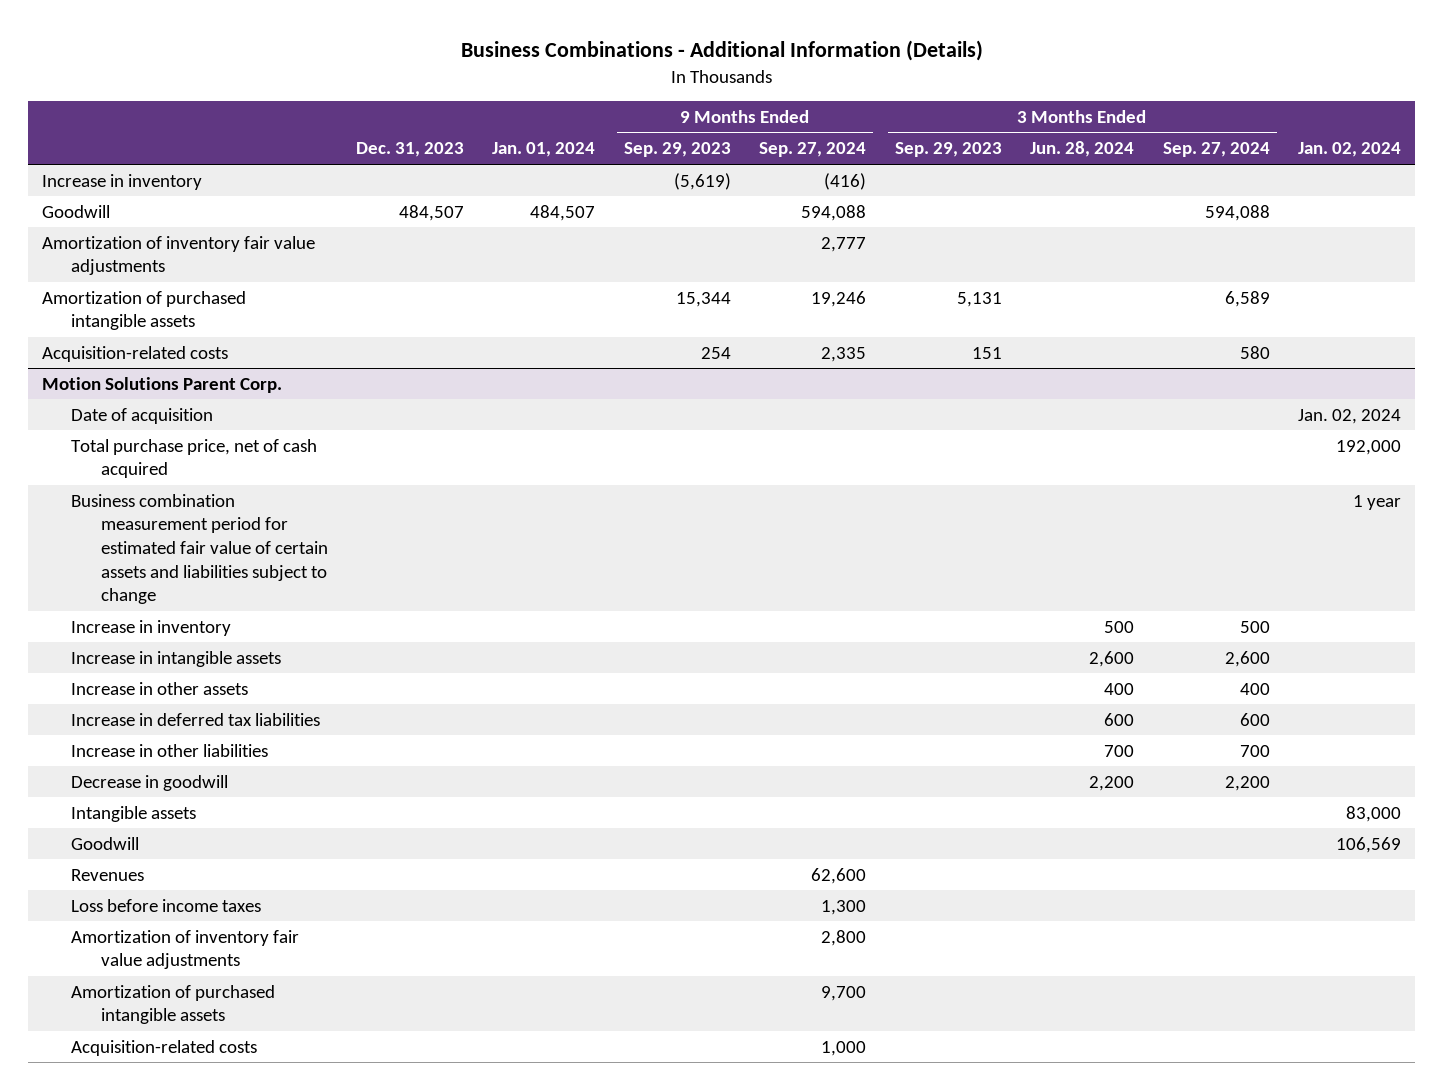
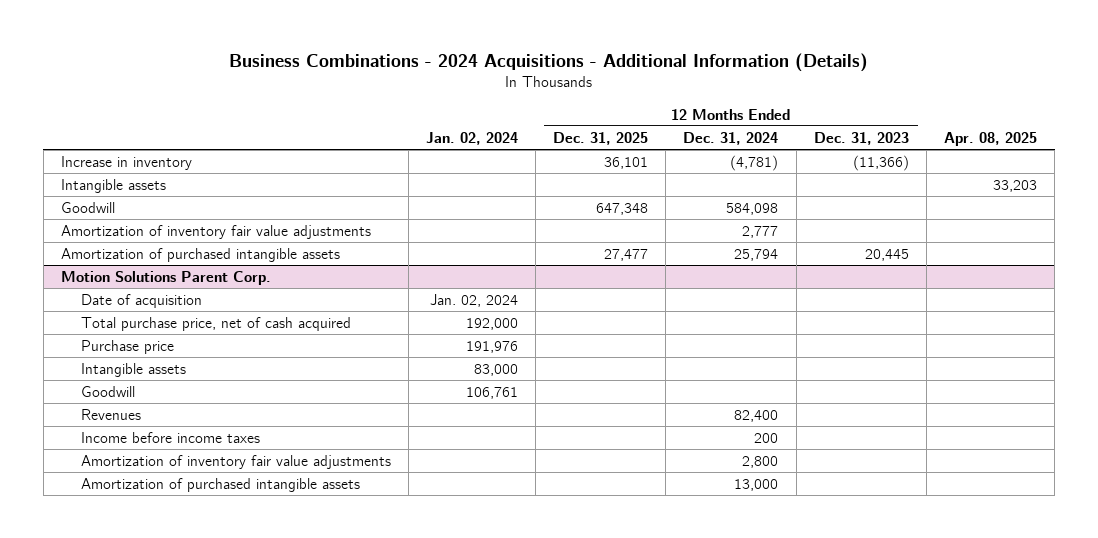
- Business Combinations - Additional Information (Details)
+ Business Combinations - 2024 Acquisitions - Additional Information (Details)
- | Dec. 31, 2023 | Jan. 01, 2024 | 9 Months Ended Sep. 29, 2023 | 9 Months Ended Sep. 27, 2024 | 3 Months Ended Sep. 29, 2023 | 3 Months Ended Jun. 28, 2024 | 3 Months Ended Sep. 27, 2024 | Jan. 02, 2024
+ | Jan. 02, 2024 | 12 Months Ended Dec. 31, 2025 | 12 Months Ended Dec. 31, 2024 | 12 Months Ended Dec. 31, 2023 | Apr. 08, 2025
+ Intangible assets | | | | | 33,203
- Acquisition-related costs | | | 254 | 2,335 | 151 | | 580 |
@ Motion Solutions Parent Corp.
- Business combination measurement period for estimated fair value of certain assets and liabilities subject to change | | | | | | | | 1 year
- Increase in inventory | | | | | | 500 | 500 |
- Increase in intangible assets | | | | | | 2,600 | 2,600 |
- Increase in other assets | | | | | | 400 | 400 |
- Increase in deferred tax liabilities | | | | | | 600 | 600 |
- Increase in other liabilities | | | | | | 700 | 700 |
- Decrease in goodwill | | | | | | 2,200 | 2,200 |
+ Purchase price | 191,976 | | | |
- Goodwill | | | | | | | | 106,569
+ Goodwill | 106,761 | | | |
- Loss before income taxes | | | | 1,300 | | | |
+ Income before income taxes | | | 200 | |
- Acquisition-related costs | | | | 1,000 | | | |

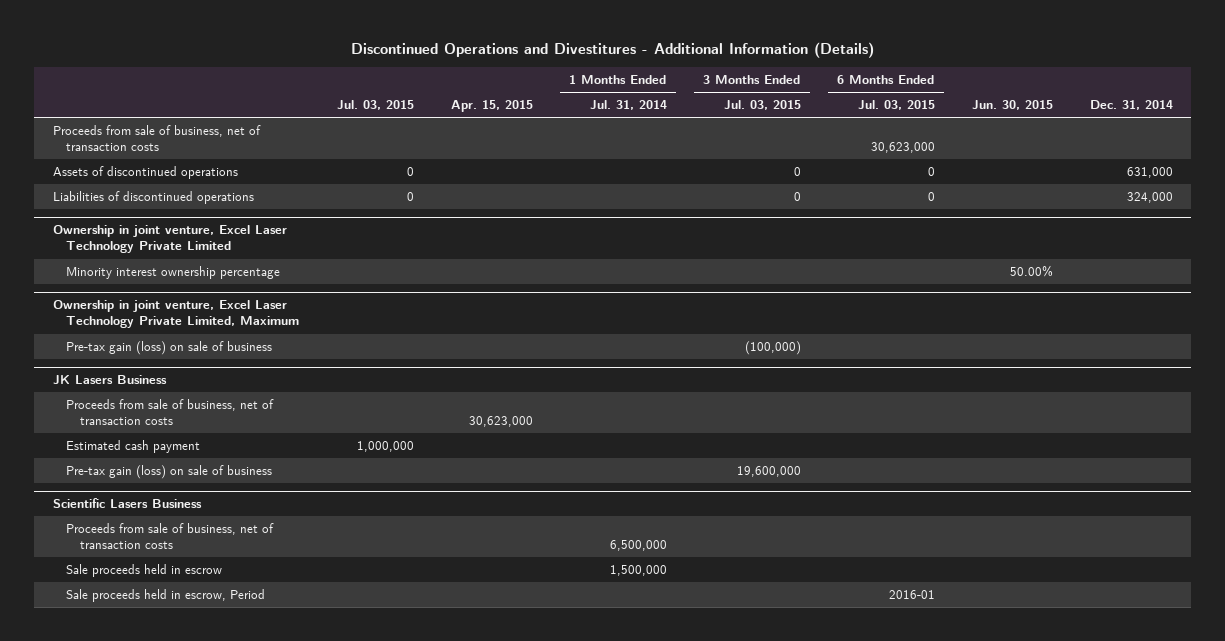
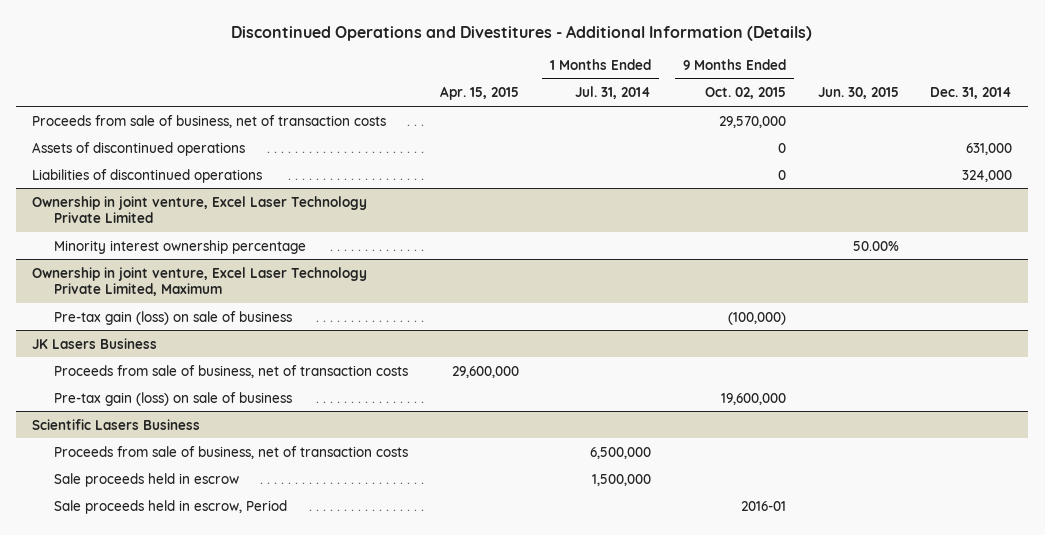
- | Jul. 03, 2015 | Apr. 15, 2015 | 1 Months Ended Jul. 31, 2014 | 3 Months Ended Jul. 03, 2015 | 6 Months Ended Jul. 03, 2015 | Jun. 30, 2015 | Dec. 31, 2014
+ | Apr. 15, 2015 | 1 Months Ended Jul. 31, 2014 | 9 Months Ended Oct. 02, 2015 | Jun. 30, 2015 | Dec. 31, 2014
@ JK Lasers Business
- Proceeds from sale of business, net of transaction costs | | 30,623,000 | | | | |
- Estimated cash payment | 1,000,000 | | | | | |
+ Proceeds from sale of business, net of transaction costs | 29,600,000 | | | |

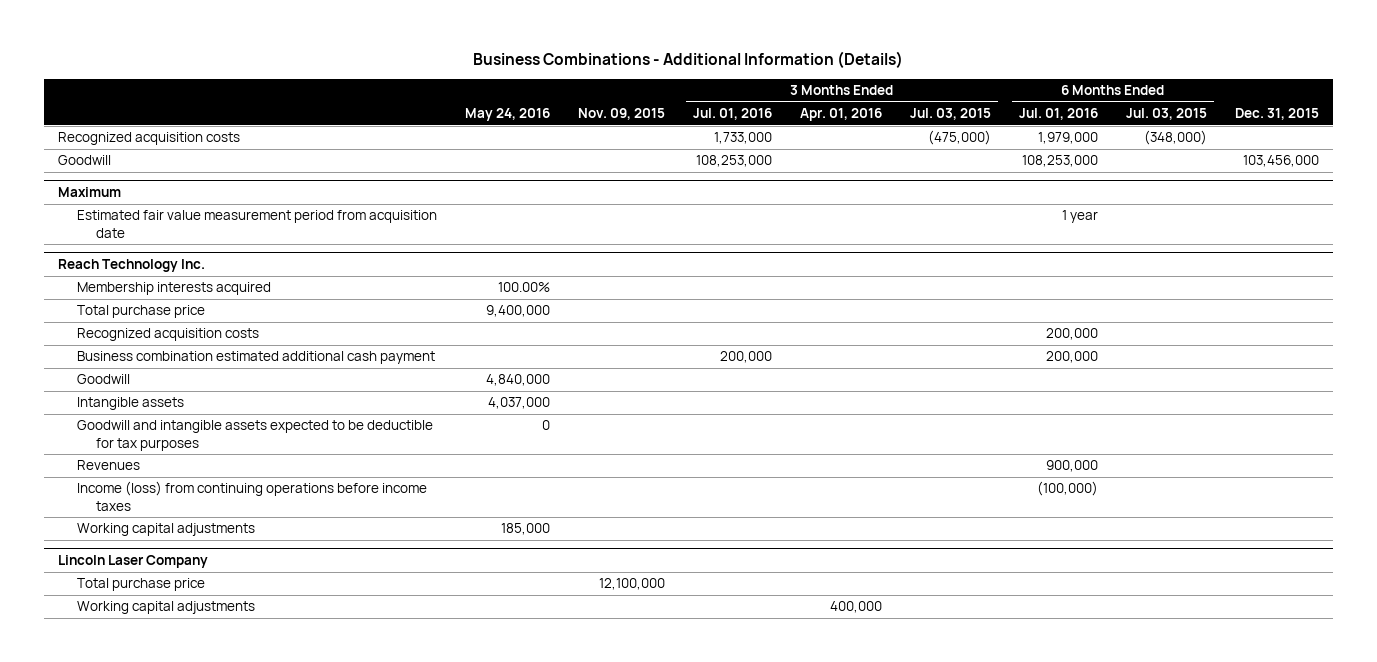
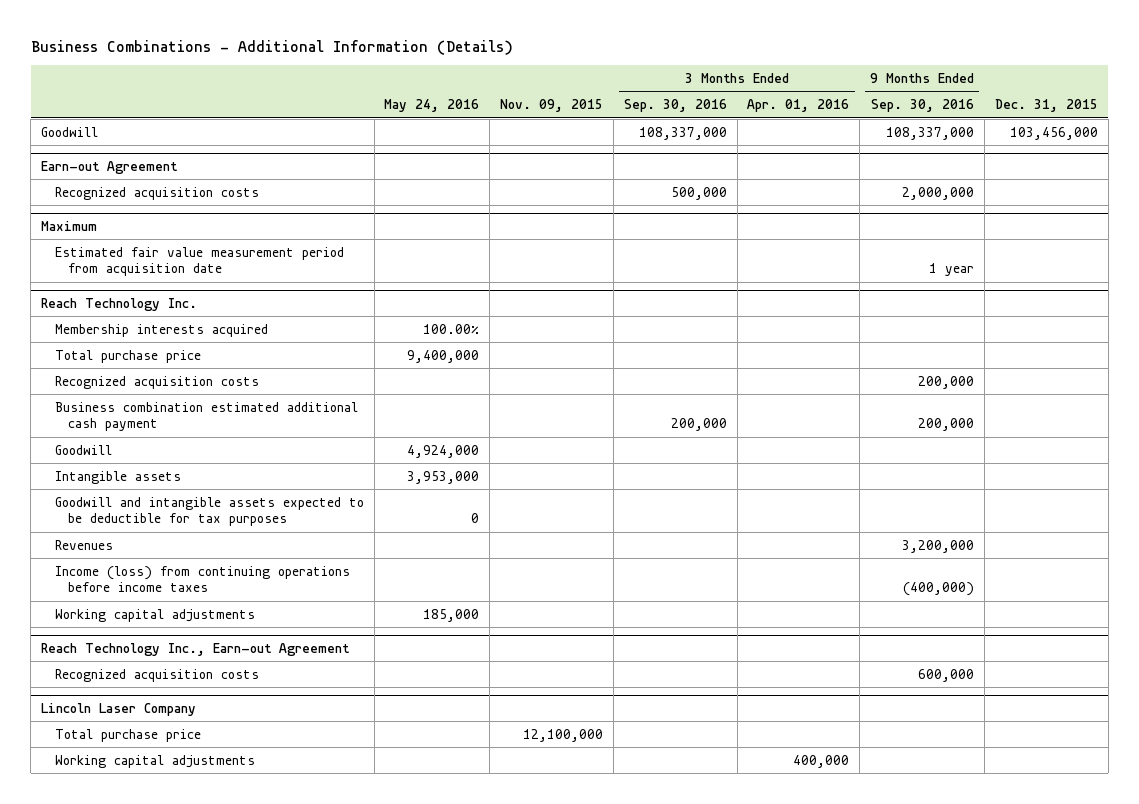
- | May 24, 2016 | Nov. 09, 2015 | 3 Months Ended Jul. 01, 2016 | 3 Months Ended Apr. 01, 2016 | 3 Months Ended Jul. 03, 2015 | 6 Months Ended Jul. 01, 2016 | 6 Months Ended Jul. 03, 2015 | Dec. 31, 2015
+ | May 24, 2016 | Nov. 09, 2015 | 3 Months Ended Sep. 30, 2016 | 3 Months Ended Apr. 01, 2016 | 9 Months Ended Sep. 30, 2016 | Dec. 31, 2015
- Recognized acquisition costs | | | 1,733,000 | | (475,000) | 1,979,000 | (348,000) |
+ Earn-out Agreement
+ Recognized acquisition costs | | | 500,000 | | 2,000,000 |
@ Reach Technology Inc.
- Goodwill | 4,840,000 | | | | | | |
- Intangible assets | 4,037,000 | | | | | | |
+ Goodwill | 4,924,000 | | | | |
+ Intangible assets | 3,953,000 | | | | |
+ Reach Technology Inc., Earn-out Agreement
+ Recognized acquisition costs | | | | | 600,000 |

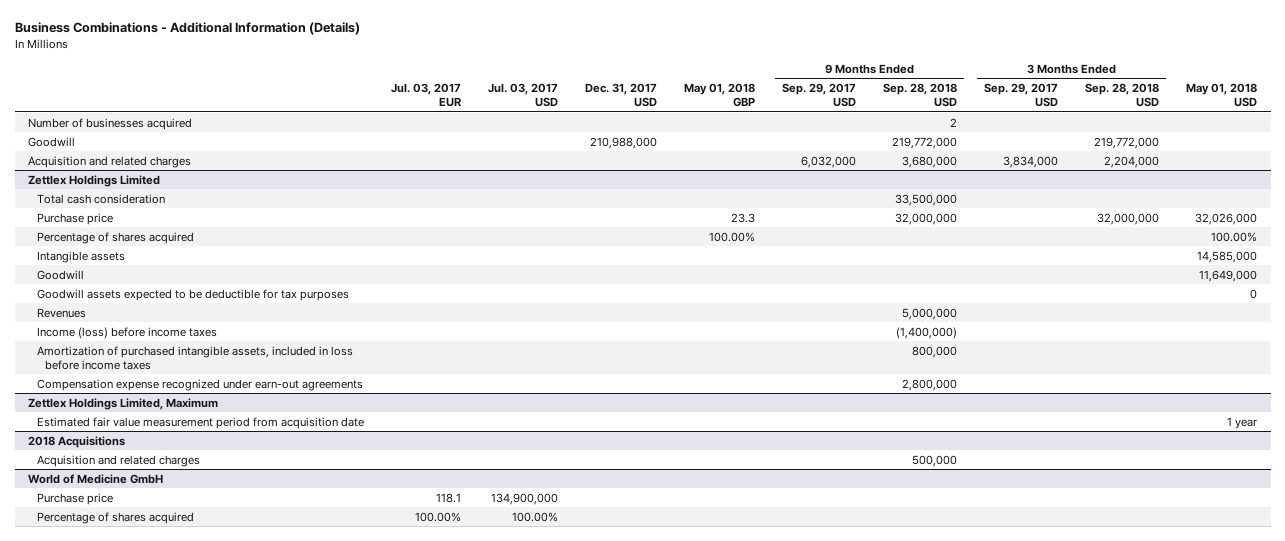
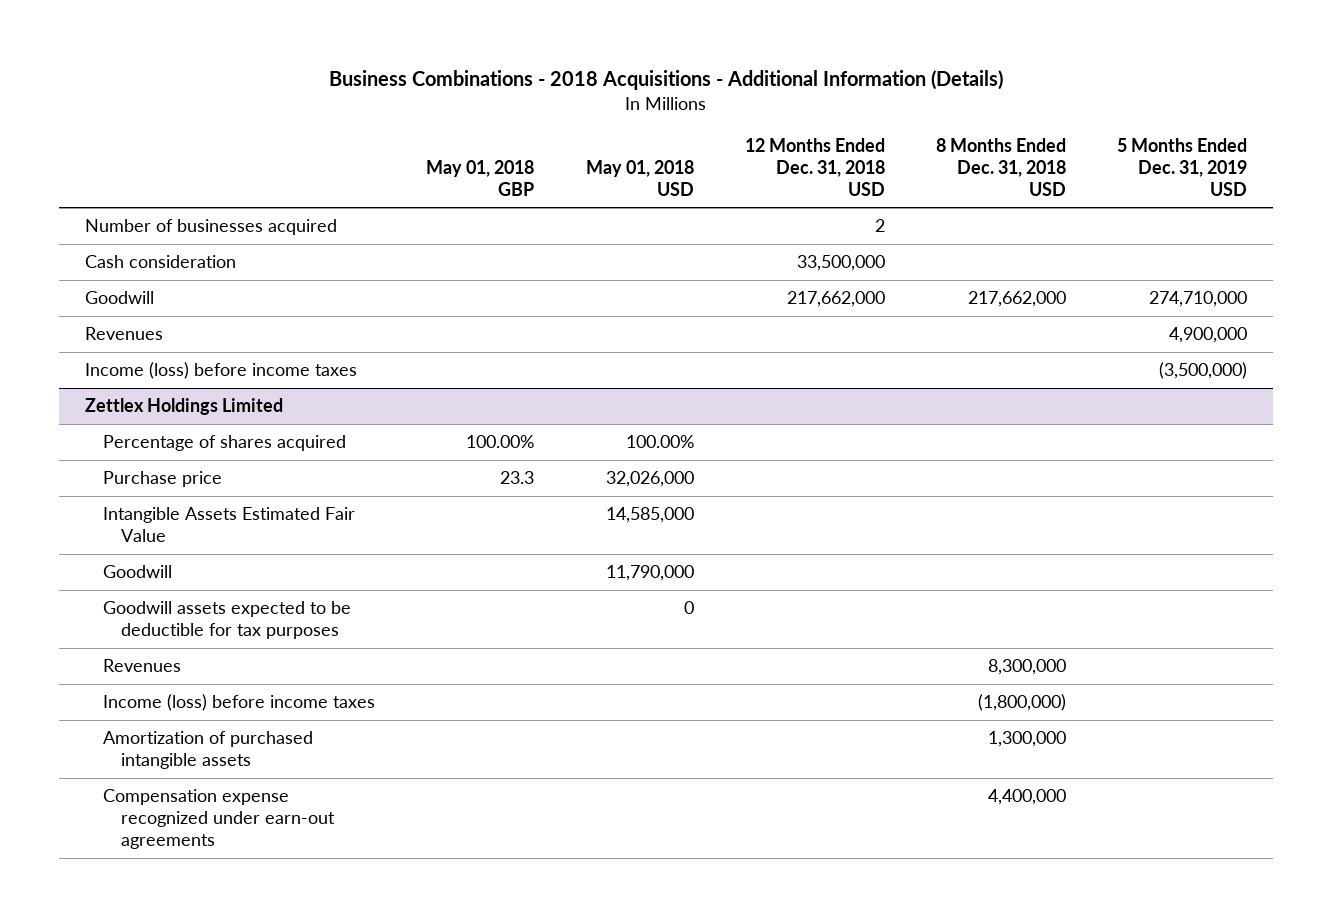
- Business Combinations - Additional Information (Details)
+ Business Combinations - 2018 Acquisitions - Additional Information (Details)
- | Jul. 03, 2017 EUR | Jul. 03, 2017 USD | Dec. 31, 2017 USD | May 01, 2018 GBP | 9 Months Ended Sep. 29, 2017 USD | 9 Months Ended Sep. 28, 2018 USD | 3 Months Ended Sep. 29, 2017 USD | 3 Months Ended Sep. 28, 2018 USD | May 01, 2018 USD
+ | May 01, 2018 GBP | May 01, 2018 USD | 12 Months Ended Dec. 31, 2018 USD | 8 Months Ended Dec. 31, 2018 USD | 5 Months Ended Dec. 31, 2019 USD
+ Cash consideration | | | 33,500,000 | |
- Acquisition and related charges | | | | | 6,032,000 | 3,680,000 | 3,834,000 | 2,204,000 |
+ Revenues | | | | | 4,900,000
+ Income (loss) before income taxes | | | | | (3,500,000)
@ Zettlex Holdings Limited
- Total cash consideration | | | | | | 33,500,000 | | |
- Intangible assets | | | | | | | | | 14,585,000
- Goodwill | | | | | | | | | 11,649,000
moved down: Purchase price | 23.3 | 32,026,000 | | |
+ Intangible Assets Estimated Fair Value | | 14,585,000 | | |
+ Goodwill | | 11,790,000 | | |
- Amortization of purchased intangible assets, included in loss before income taxes | | | | | | 800,000 | | |
+ Amortization of purchased intangible assets | | | | 1,300,000 |
- Zettlex Holdings Limited, Maximum
- Estimated fair value measurement period from acquisition date | | | | | | | | | 1 year
- 2018 Acquisitions
- Acquisition and related charges | | | | | | 500,000 | | |
- World of Medicine GmbH
- Purchase price | 118.1 | 134,900,000 | | | | | | |
- Percentage of shares acquired | 100.00% | 100.00% | | | | | | |

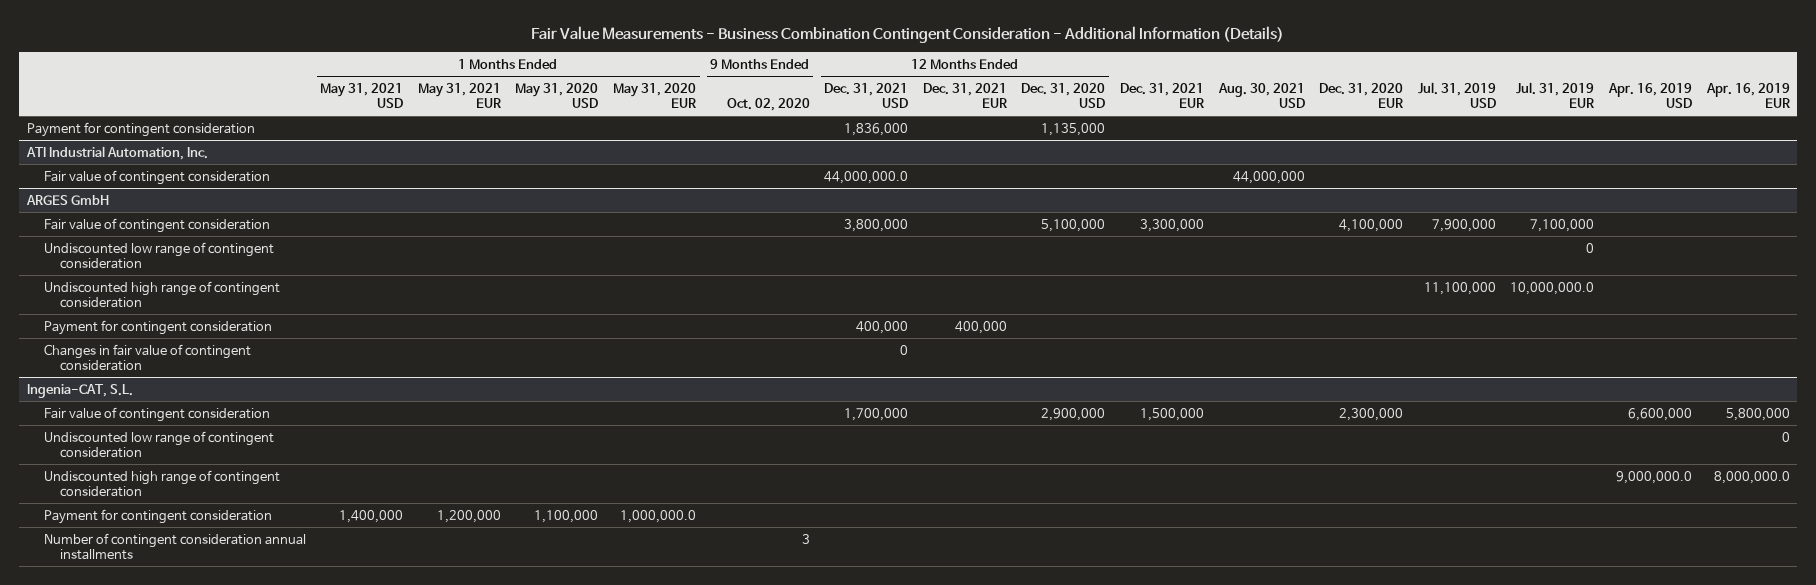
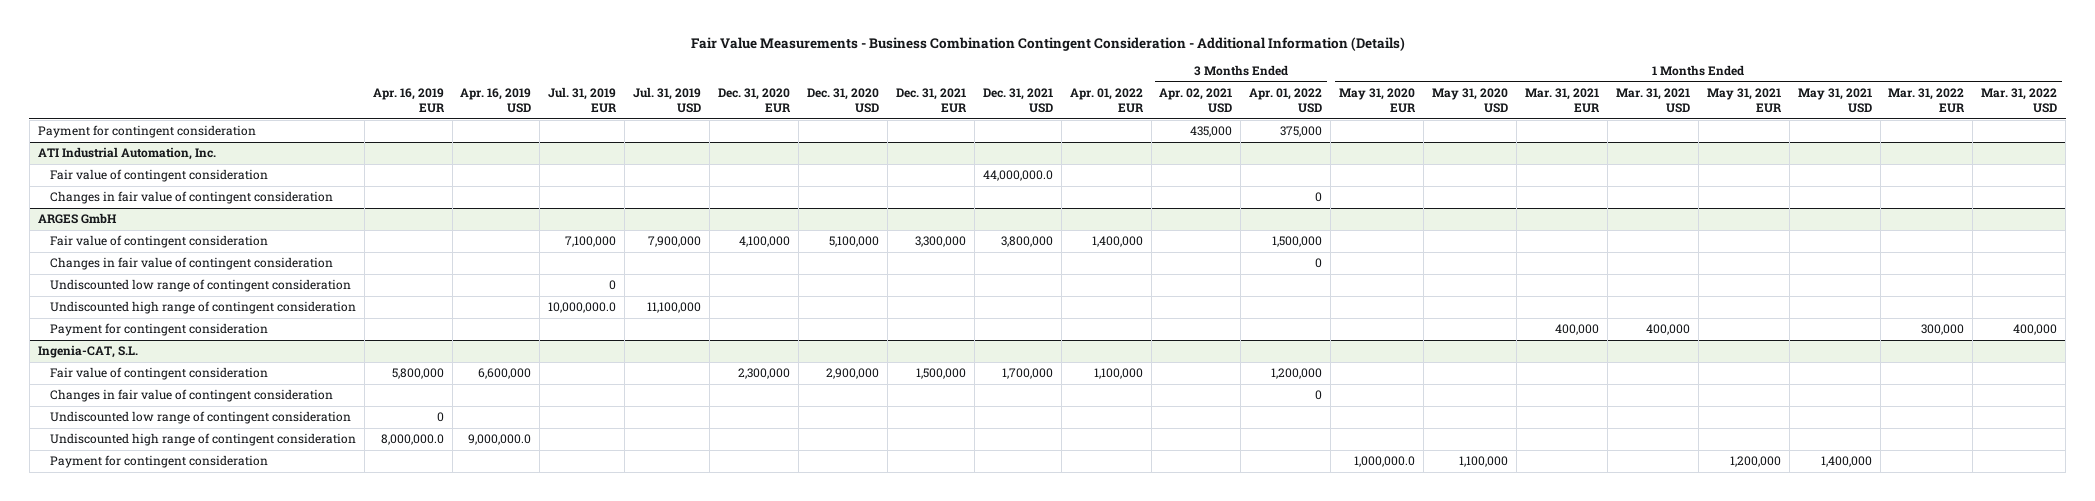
- | 1 Months Ended May 31, 2021 USD | 1 Months Ended May 31, 2021 EUR | 1 Months Ended May 31, 2020 USD | 1 Months Ended May 31, 2020 EUR | 9 Months Ended Oct. 02, 2020 | 12 Months Ended Dec. 31, 2021 USD | 12 Months Ended Dec. 31, 2021 EUR | 12 Months Ended Dec. 31, 2020 USD | Dec. 31, 2021 EUR | Aug. 30, 2021 USD | Dec. 31, 2020 EUR | Jul. 31, 2019 USD | Jul. 31, 2019 EUR | Apr. 16, 2019 USD | Apr. 16, 2019 EUR
+ | Apr. 16, 2019 EUR | Apr. 16, 2019 USD | Jul. 31, 2019 EUR | Jul. 31, 2019 USD | Dec. 31, 2020 EUR | Dec. 31, 2020 USD | Dec. 31, 2021 EUR | Dec. 31, 2021 USD | Apr. 01, 2022 EUR | 3 Months Ended Apr. 02, 2021 USD | 3 Months Ended Apr. 01, 2022 USD | 1 Months Ended May 31, 2020 EUR | 1 Months Ended May 31, 2020 USD | 1 Months Ended Mar. 31, 2021 EUR | 1 Months Ended Mar. 31, 2021 USD | 1 Months Ended May 31, 2021 EUR | 1 Months Ended May 31, 2021 USD | 1 Months Ended Mar. 31, 2022 EUR | 1 Months Ended Mar. 31, 2022 USD
@ ATI Industrial Automation, Inc.
+ Changes in fair value of contingent consideration | | | | | | | | | | | 0 | | | | | | | |
@ ARGES GmbH
moved up: Changes in fair value of contingent consideration | | | | | | | | | | | 0 | | | | | | | |
@ Ingenia-CAT, S.L.
+ Changes in fair value of contingent consideration | | | | | | | | | | | 0 | | | | | | | |
- Number of contingent consideration annual installments | | | | | 3 | | | | | | | | | |

